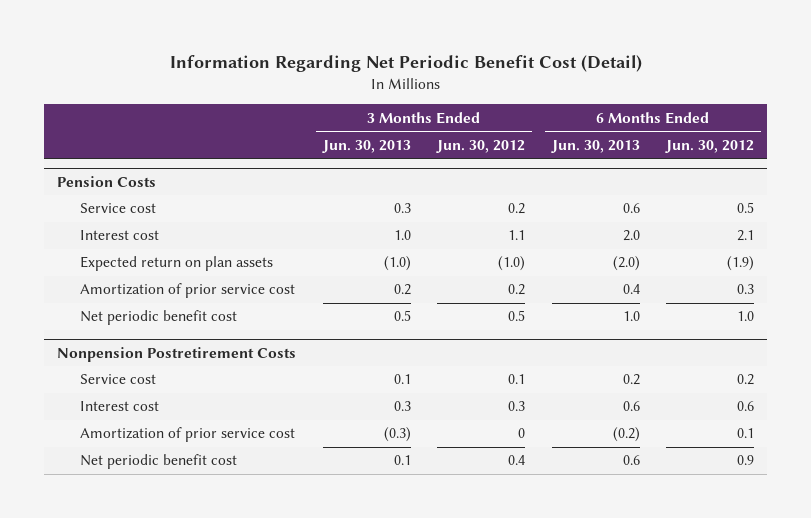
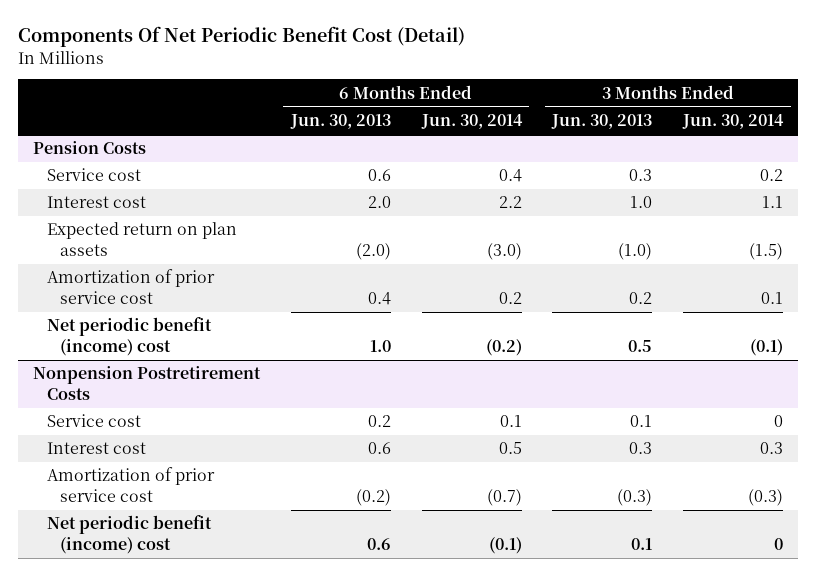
- Information Regarding Net Periodic Benefit Cost (Detail)
+ Components Of Net Periodic Benefit Cost (Detail)
- | 3 Months Ended Jun. 30, 2013 | 3 Months Ended Jun. 30, 2012 | 6 Months Ended Jun. 30, 2013 | 6 Months Ended Jun. 30, 2012
+ | 6 Months Ended Jun. 30, 2013 | 6 Months Ended Jun. 30, 2014 | 3 Months Ended Jun. 30, 2013 | 3 Months Ended Jun. 30, 2014
@ Pension Costs
- Net periodic benefit cost | 0.5 | 0.5 | 1.0 | 1.0
+ Net periodic benefit (income) cost | 1.0 | (0.2) | 0.5 | (0.1)
@ Nonpension Postretirement Costs
- Net periodic benefit cost | 0.1 | 0.4 | 0.6 | 0.9
+ Net periodic benefit (income) cost | 0.6 | (0.1) | 0.1 | 0

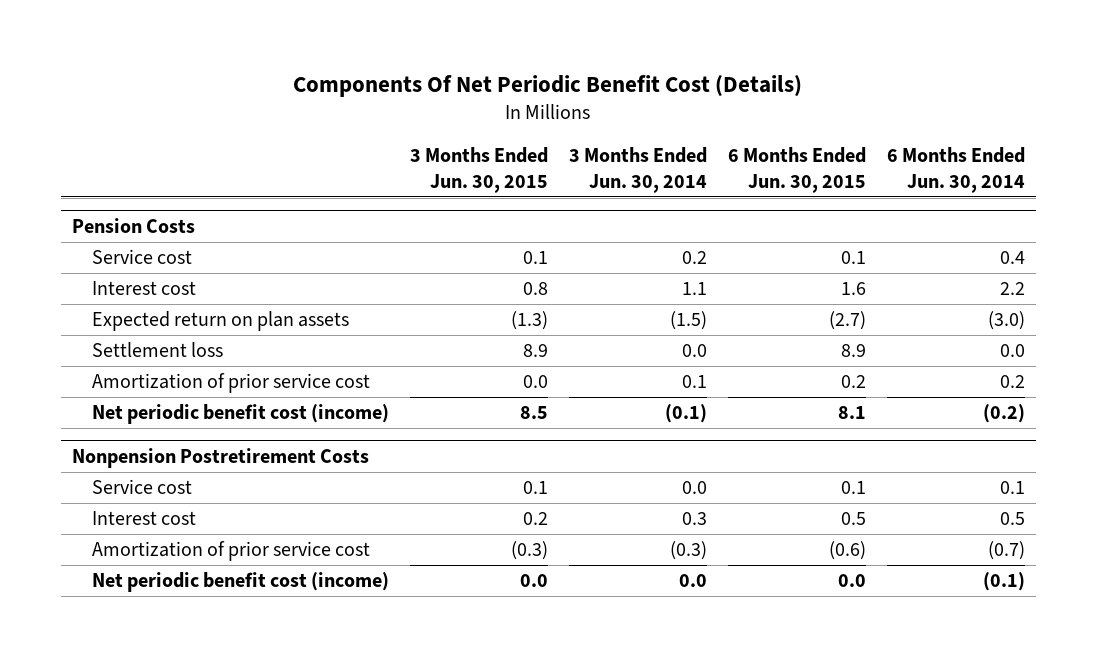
- Components Of Net Periodic Benefit Cost (Detail)
+ Components Of Net Periodic Benefit Cost (Details)
- | 6 Months Ended Jun. 30, 2013 | 6 Months Ended Jun. 30, 2014 | 3 Months Ended Jun. 30, 2013 | 3 Months Ended Jun. 30, 2014
+ | 3 Months Ended Jun. 30, 2015 | 3 Months Ended Jun. 30, 2014 | 6 Months Ended Jun. 30, 2015 | 6 Months Ended Jun. 30, 2014
@ Pension Costs
+ Settlement loss | 8.9 | 0.0 | 8.9 | 0.0
- Net periodic benefit (income) cost | 1.0 | (0.2) | 0.5 | (0.1)
+ Net periodic benefit cost (income) | 8.5 | (0.1) | 8.1 | (0.2)
@ Nonpension Postretirement Costs
- Service cost | 0.2 | 0.1 | 0.1 | 0
+ Service cost | 0.1 | 0.0 | 0.1 | 0.1
- Net periodic benefit (income) cost | 0.6 | (0.1) | 0.1 | 0
+ Net periodic benefit cost (income) | 0.0 | 0.0 | 0.0 | (0.1)

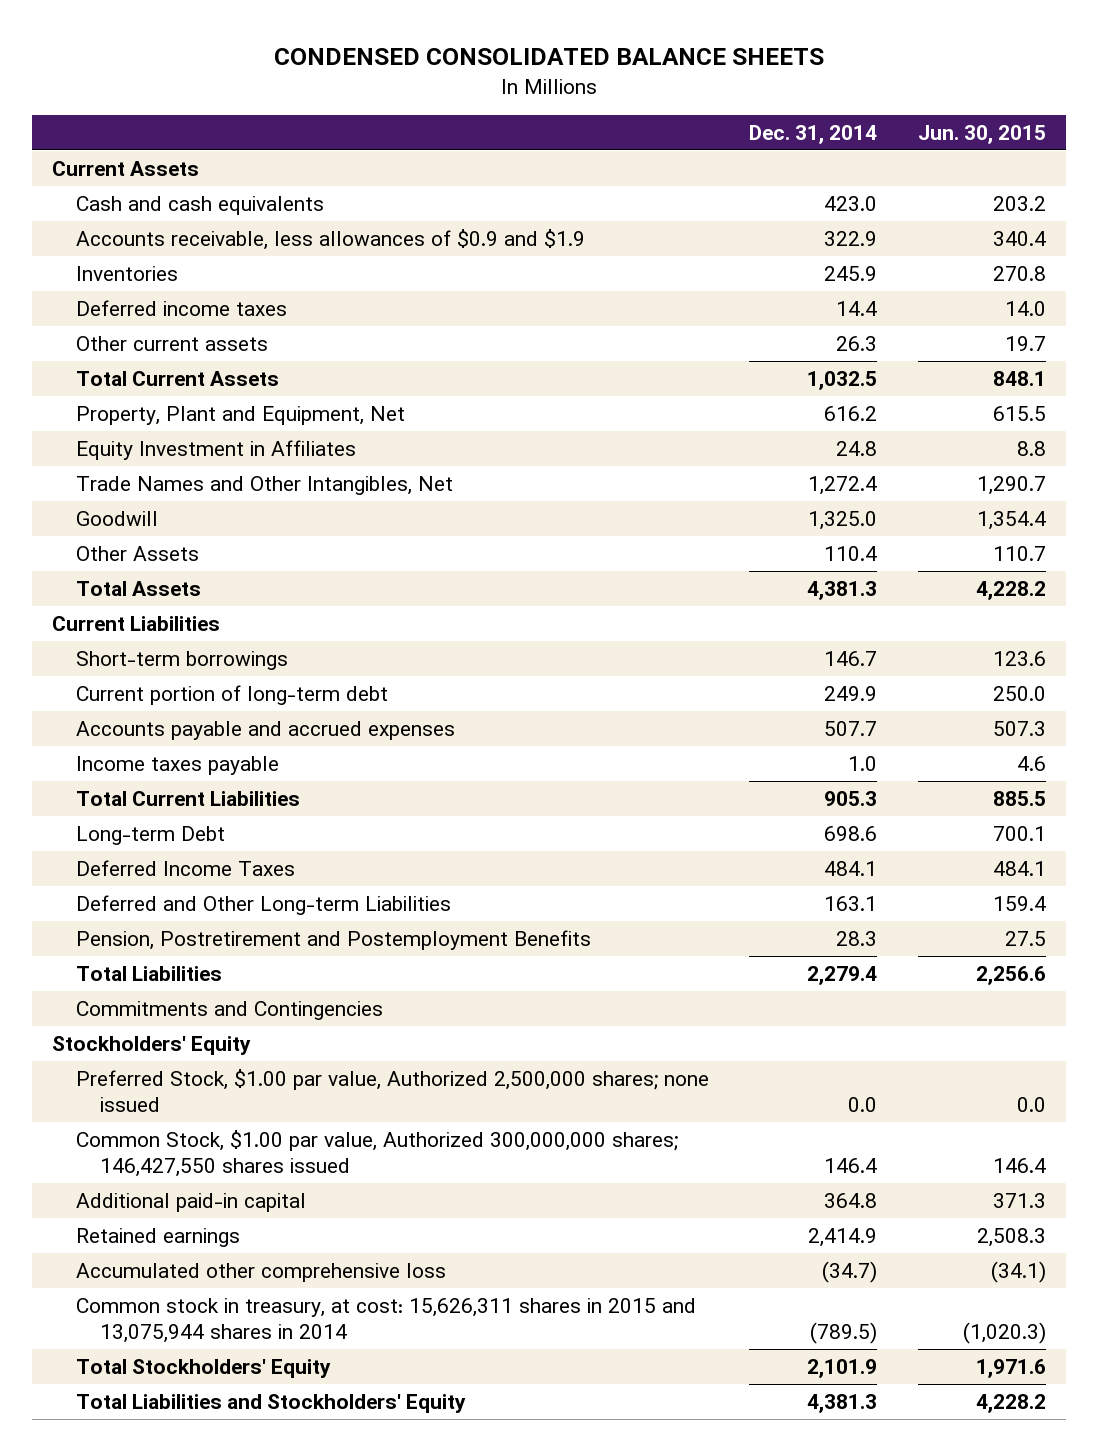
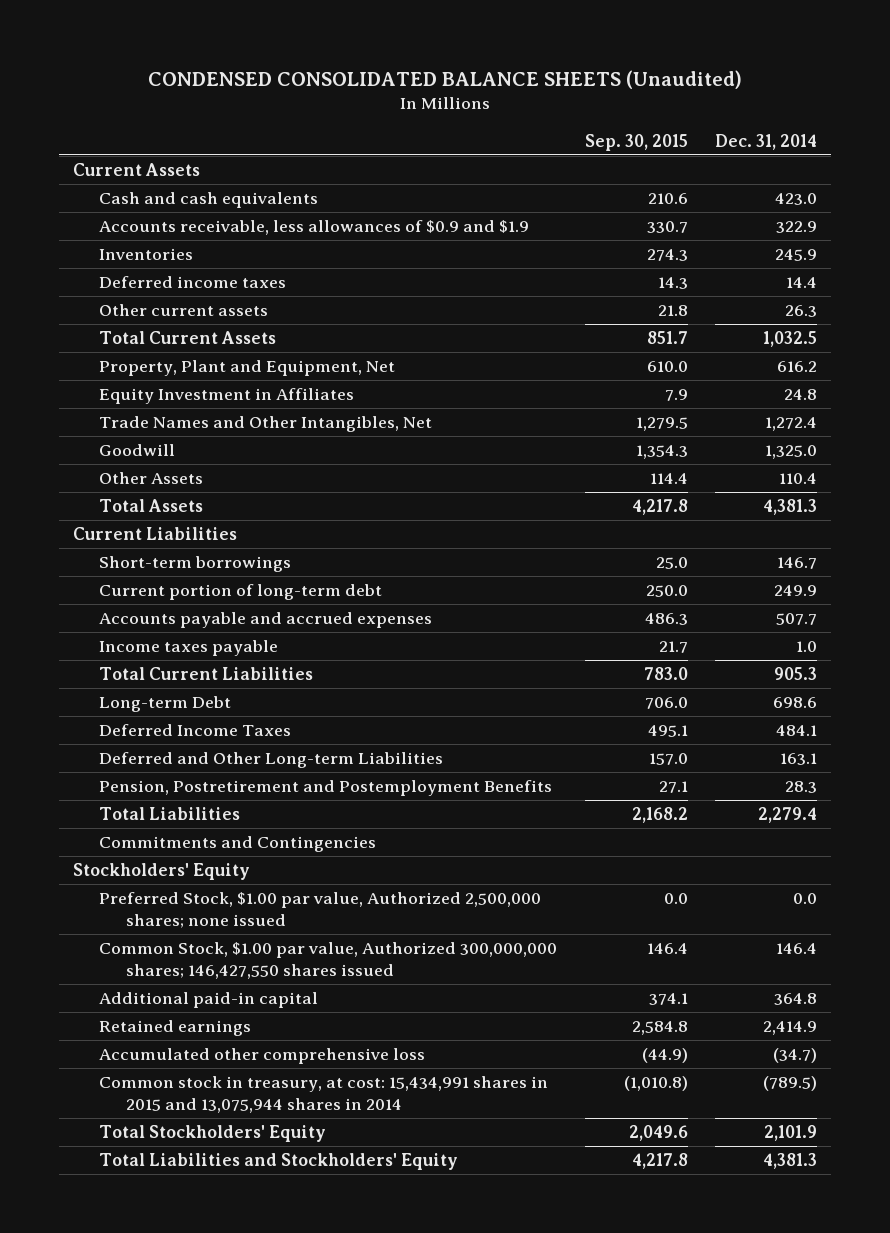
- CONDENSED CONSOLIDATED BALANCE SHEETS
+ CONDENSED CONSOLIDATED BALANCE SHEETS (Unaudited)
- | Dec. 31, 2014 | Jun. 30, 2015
+ | Sep. 30, 2015 | Dec. 31, 2014
- Common stock in treasury, at cost: 15,626,311 shares in 2015 and 13,075,944 shares in 2014 | (789.5) | (1,020.3)
+ Common stock in treasury, at cost: 15,434,991 shares in 2015 and 13,075,944 shares in 2014 | (1,010.8) | (789.5)

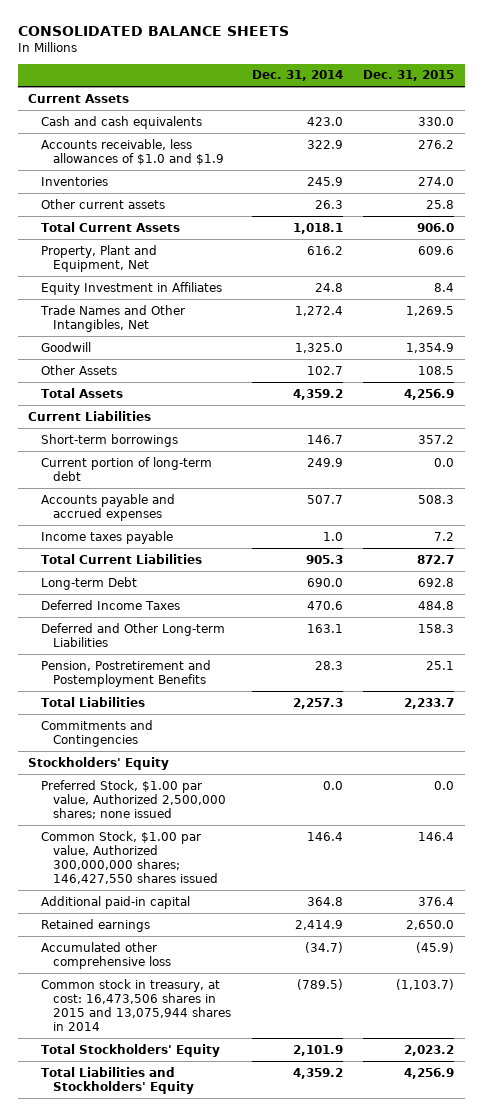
- CONDENSED CONSOLIDATED BALANCE SHEETS (Unaudited)
+ CONSOLIDATED BALANCE SHEETS
- | Sep. 30, 2015 | Dec. 31, 2014
+ | Dec. 31, 2014 | Dec. 31, 2015
- Accounts receivable, less allowances of $0.9 and $1.9 | 330.7 | 322.9
+ Accounts receivable, less allowances of $1.0 and $1.9 | 322.9 | 276.2
- Deferred income taxes | 14.3 | 14.4
- Total Current Assets | 851.7 | 1,032.5
+ Total Current Assets | 1,018.1 | 906.0
- Other Assets | 114.4 | 110.4
- Total Assets | 4,217.8 | 4,381.3
+ Other Assets | 102.7 | 108.5
+ Total Assets | 4,359.2 | 4,256.9
- Long-term Debt | 706.0 | 698.6
- Deferred Income Taxes | 495.1 | 484.1
+ Long-term Debt | 690.0 | 692.8
+ Deferred Income Taxes | 470.6 | 484.8
- Total Liabilities | 2,168.2 | 2,279.4
+ Total Liabilities | 2,257.3 | 2,233.7
- Common stock in treasury, at cost: 15,434,991 shares in 2015 and 13,075,944 shares in 2014 | (1,010.8) | (789.5)
+ Common stock in treasury, at cost: 16,473,506 shares in 2015 and 13,075,944 shares in 2014 | (789.5) | (1,103.7)
- Total Liabilities and Stockholders' Equity | 4,217.8 | 4,381.3
+ Total Liabilities and Stockholders' Equity | 4,359.2 | 4,256.9

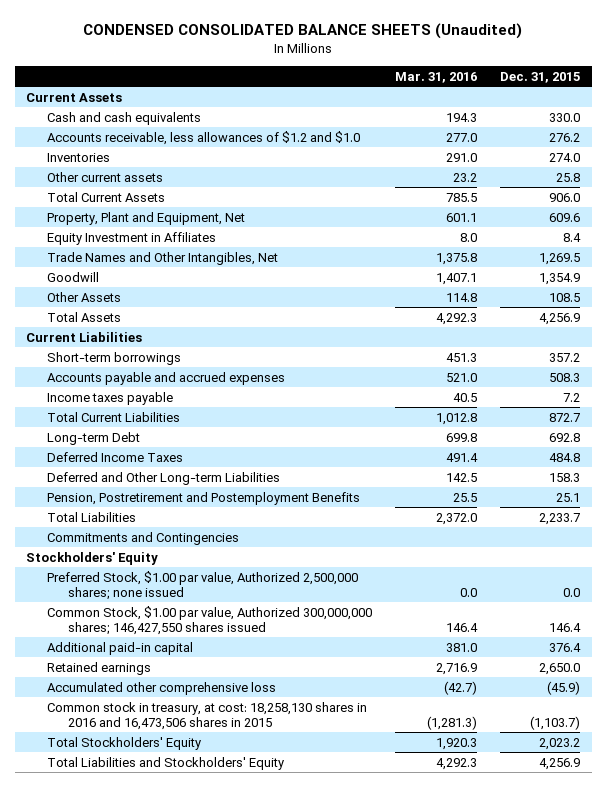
- CONSOLIDATED BALANCE SHEETS
+ CONDENSED CONSOLIDATED BALANCE SHEETS (Unaudited)
- | Dec. 31, 2014 | Dec. 31, 2015
+ | Mar. 31, 2016 | Dec. 31, 2015
- Accounts receivable, less allowances of $1.0 and $1.9 | 322.9 | 276.2
+ Accounts receivable, less allowances of $1.2 and $1.0 | 277.0 | 276.2
- Current portion of long-term debt | 249.9 | 0.0
- Common stock in treasury, at cost: 16,473,506 shares in 2015 and 13,075,944 shares in 2014 | (789.5) | (1,103.7)
+ Common stock in treasury, at cost: 18,258,130 shares in 2016 and 16,473,506 shares in 2015 | (1,281.3) | (1,103.7)

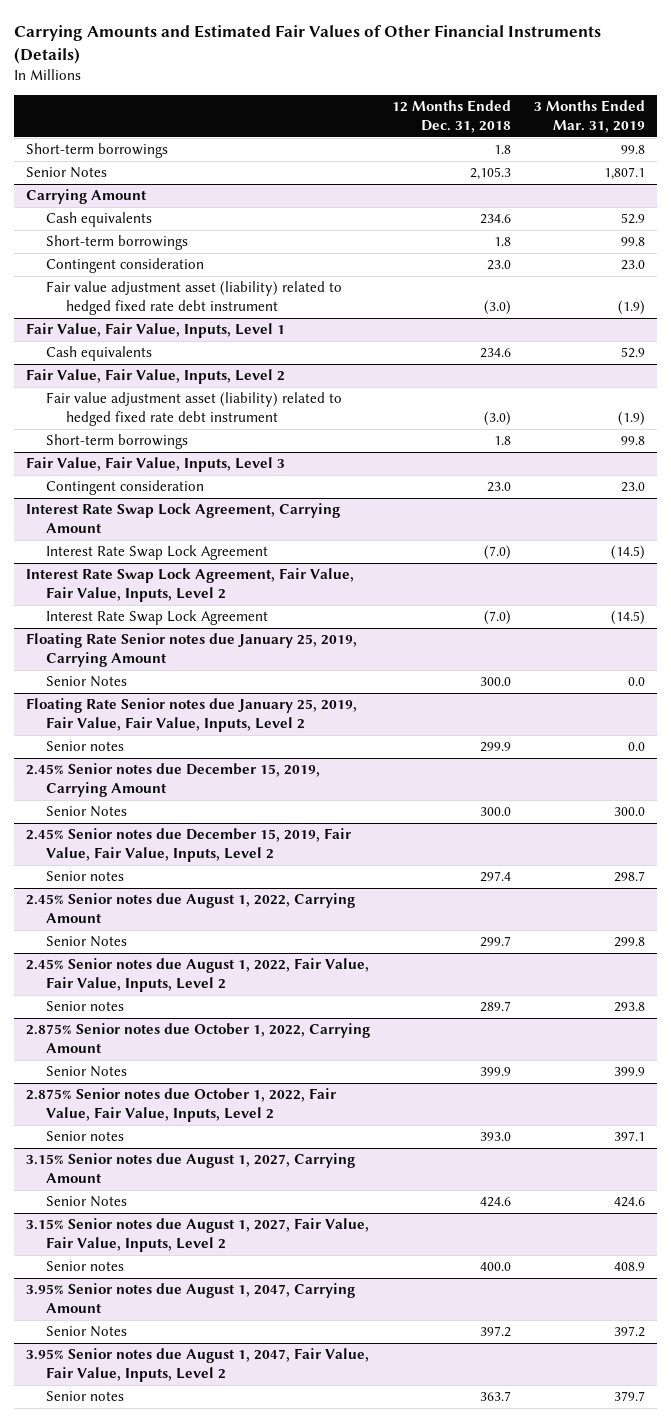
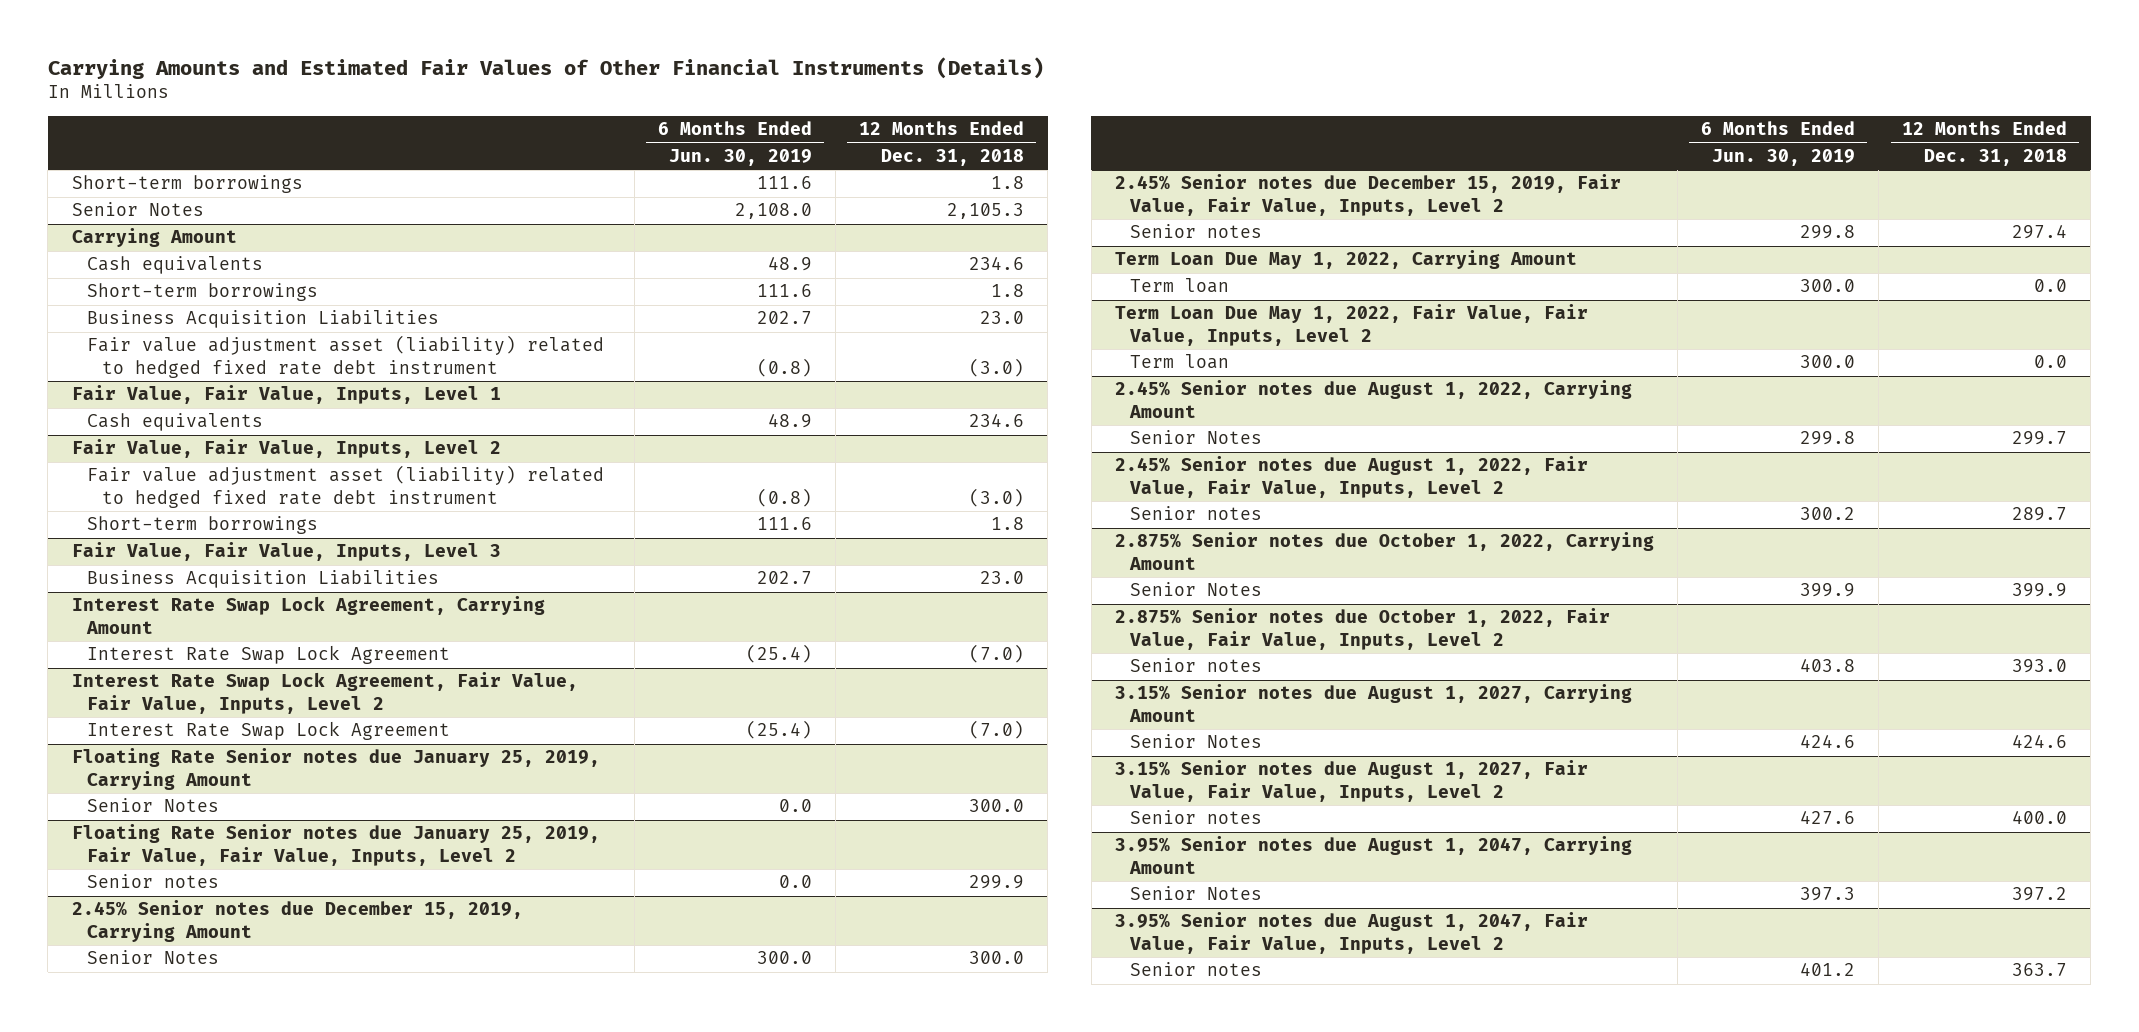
- | 12 Months Ended Dec. 31, 2018 | 3 Months Ended Mar. 31, 2019
+ | 6 Months Ended Jun. 30, 2019 | 12 Months Ended Dec. 31, 2018
@ Carrying Amount
- Contingent consideration | 23.0 | 23.0
+ Business Acquisition Liabilities | 202.7 | 23.0
@ Fair Value, Fair Value, Inputs, Level 3
- Contingent consideration | 23.0 | 23.0
+ Business Acquisition Liabilities | 202.7 | 23.0
+ Term Loan Due May 1, 2022, Carrying Amount
+ Term loan | 300.0 | 0.0
+ Term Loan Due May 1, 2022, Fair Value, Fair Value, Inputs, Level 2
+ Term loan | 300.0 | 0.0

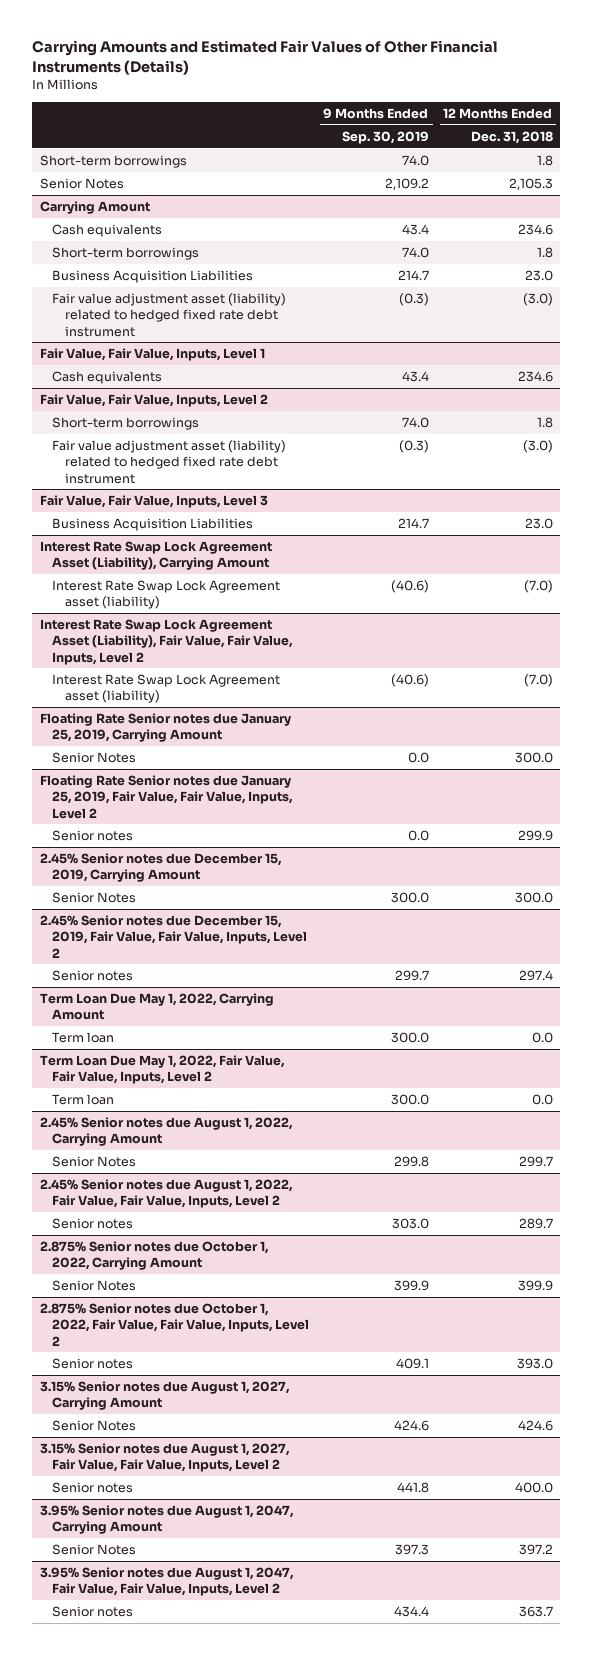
- | 6 Months Ended Jun. 30, 2019 | 12 Months Ended Dec. 31, 2018
+ | 9 Months Ended Sep. 30, 2019 | 12 Months Ended Dec. 31, 2018
@ Fair Value, Fair Value, Inputs, Level 2
moved down: Fair value adjustment asset (liability) related to hedged fixed rate debt instrument | (0.3) | (3.0)
- Interest Rate Swap Lock Agreement, Carrying Amount
- Interest Rate Swap Lock Agreement | (25.4) | (7.0)
- Interest Rate Swap Lock Agreement, Fair Value, Fair Value, Inputs, Level 2
- Interest Rate Swap Lock Agreement | (25.4) | (7.0)
+ Interest Rate Swap Lock Agreement Asset (Liability), Carrying Amount
+ Interest Rate Swap Lock Agreement asset (liability) | (40.6) | (7.0)
+ Interest Rate Swap Lock Agreement Asset (Liability), Fair Value, Fair Value, Inputs, Level 2
+ Interest Rate Swap Lock Agreement asset (liability) | (40.6) | (7.0)

